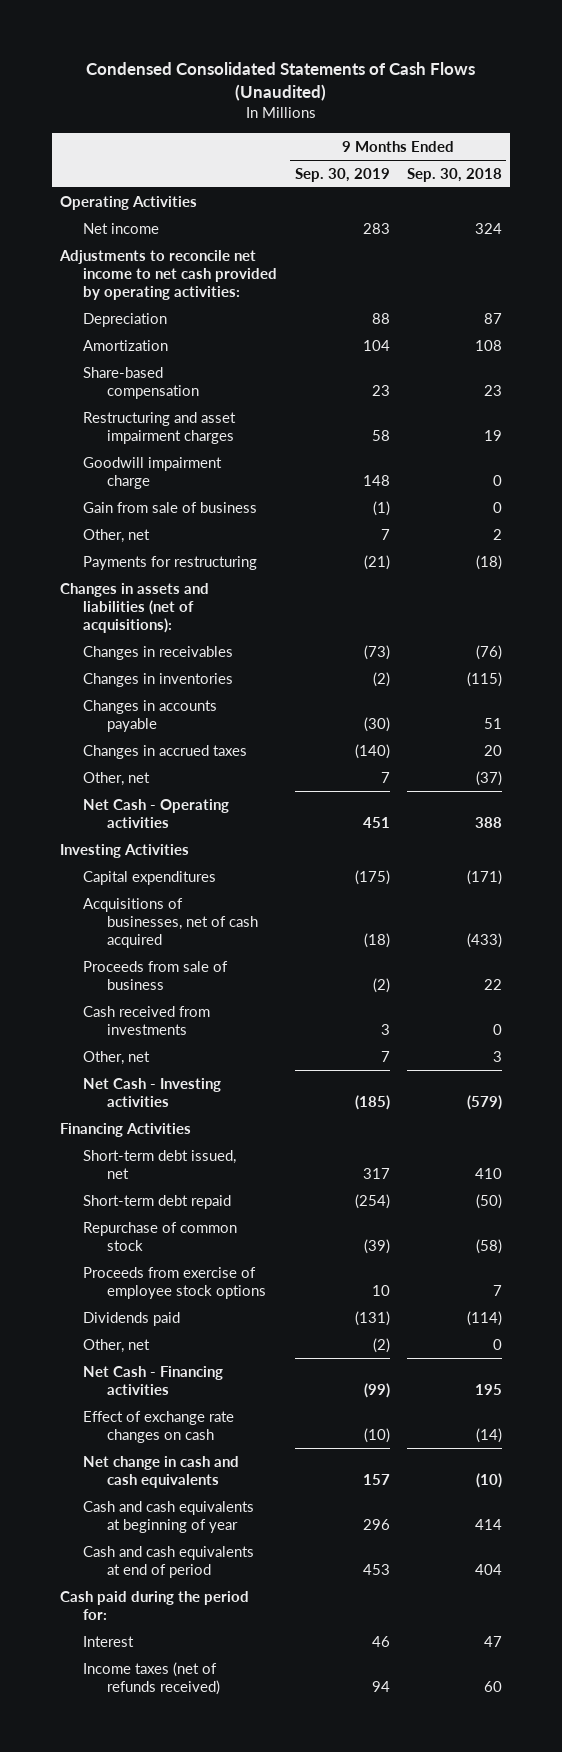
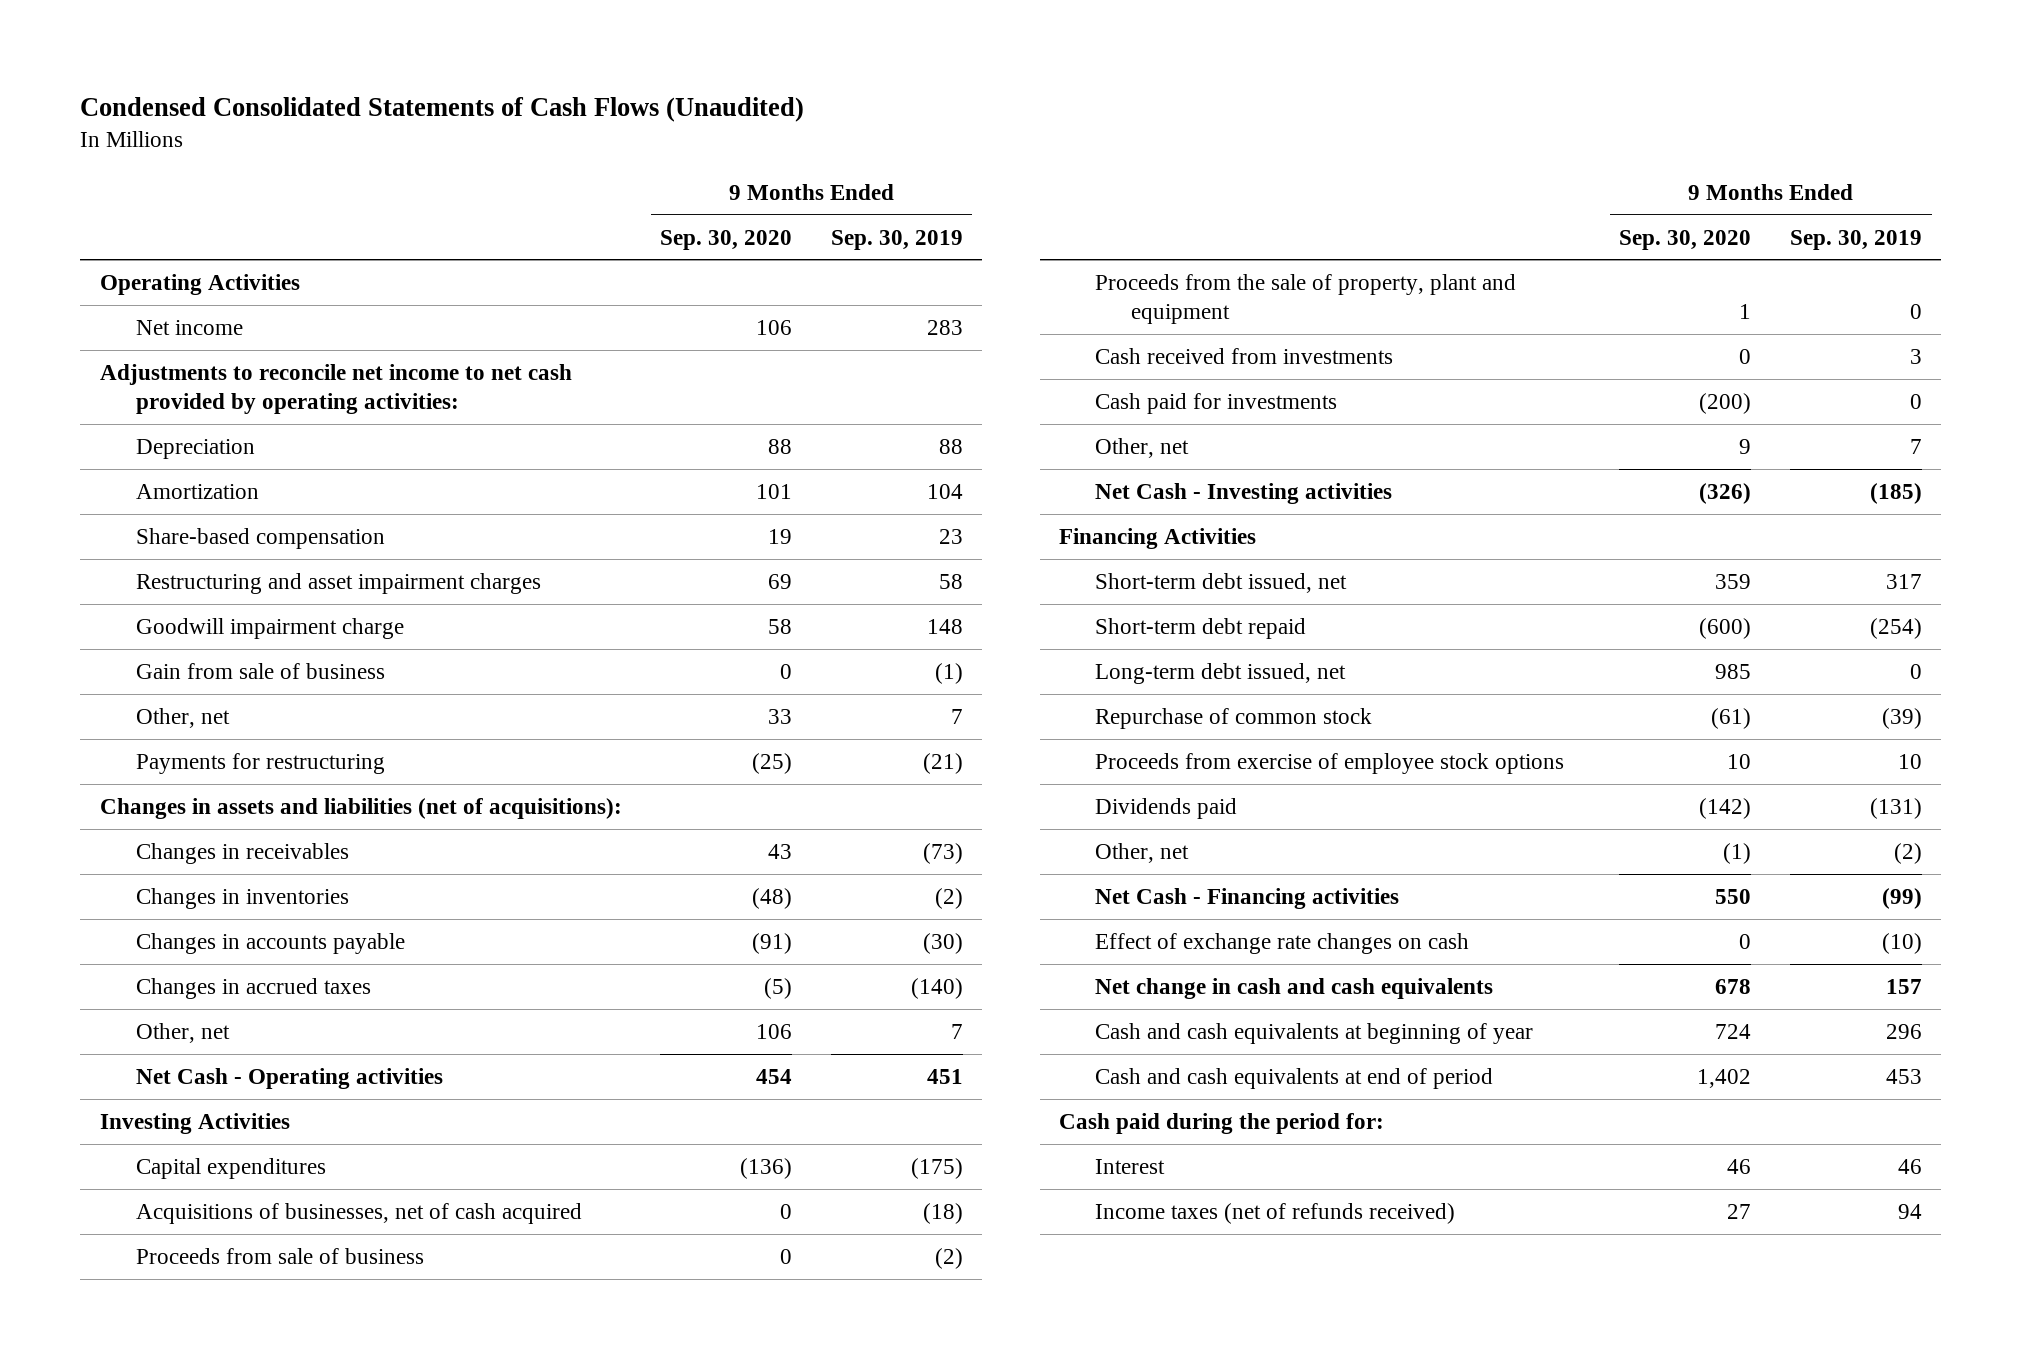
- | 9 Months Ended Sep. 30, 2019 | 9 Months Ended Sep. 30, 2018
+ | 9 Months Ended Sep. 30, 2020 | 9 Months Ended Sep. 30, 2019
+ Proceeds from the sale of property, plant and equipment | 1 | 0
+ Cash paid for investments | (200) | 0
+ Long-term debt issued, net | 985 | 0

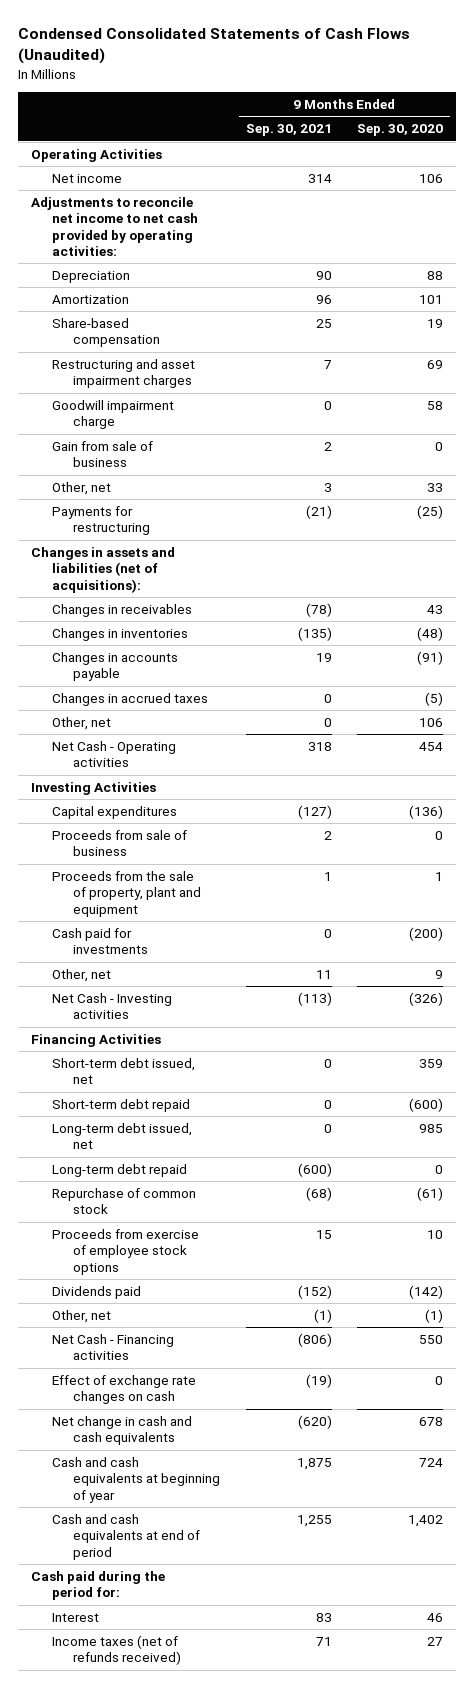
- | 9 Months Ended Sep. 30, 2020 | 9 Months Ended Sep. 30, 2019
+ | 9 Months Ended Sep. 30, 2021 | 9 Months Ended Sep. 30, 2020
- Acquisitions of businesses, net of cash acquired | 0 | (18)
- Cash received from investments | 0 | 3
+ Long-term debt repaid | (600) | 0

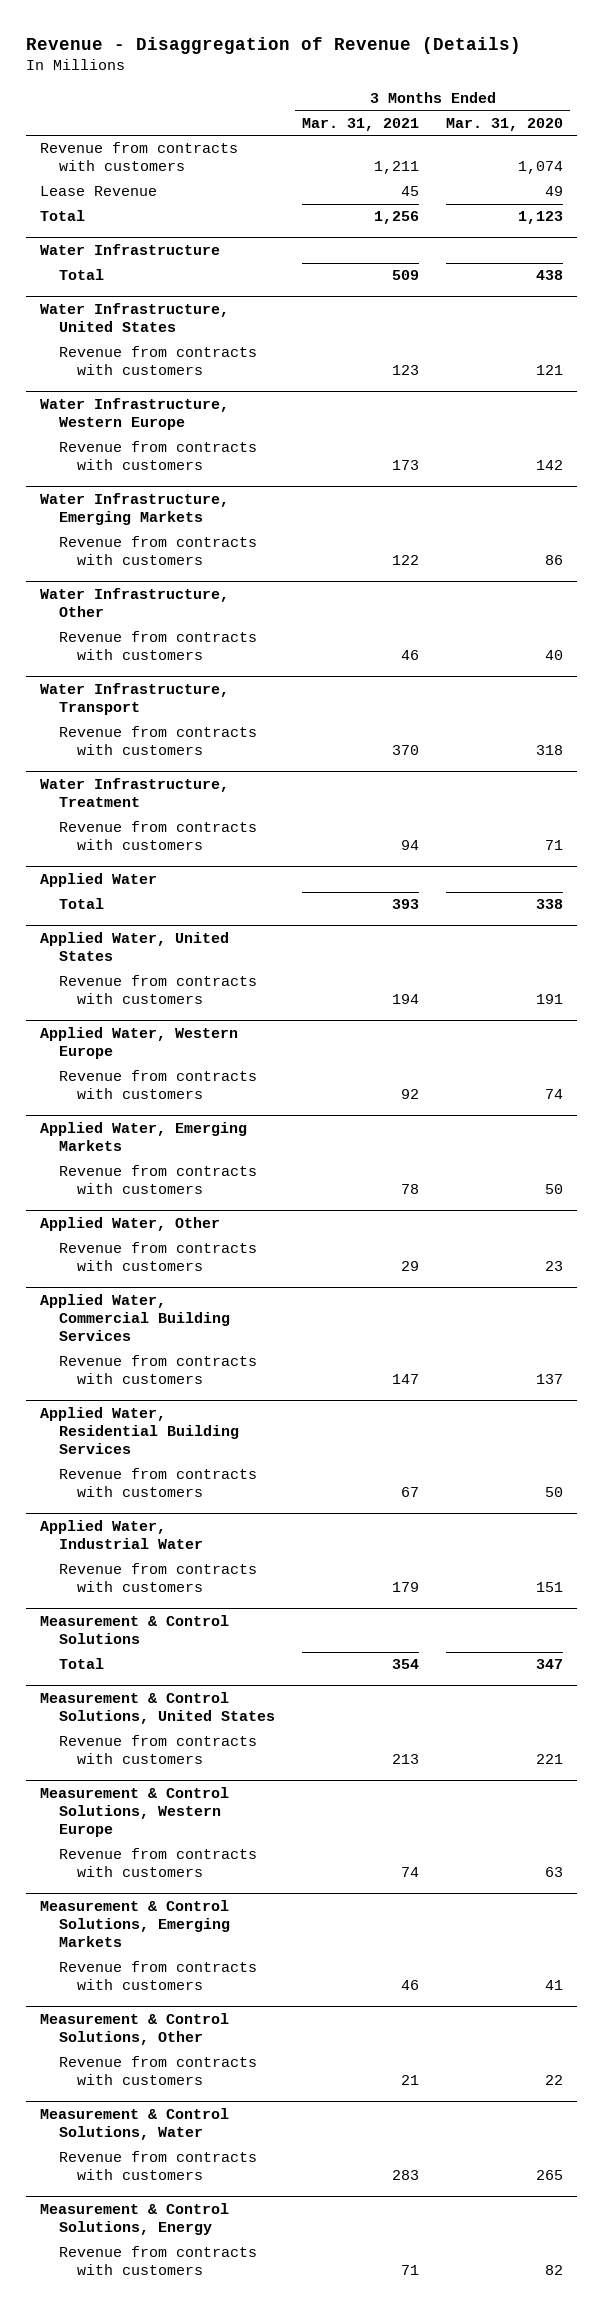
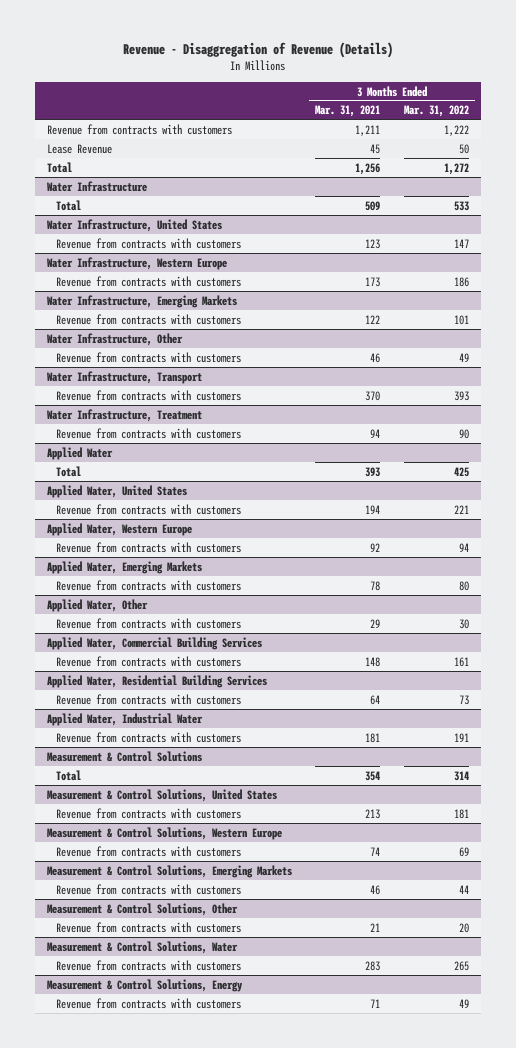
- | 3 Months Ended Mar. 31, 2021 | 3 Months Ended Mar. 31, 2020
+ | 3 Months Ended Mar. 31, 2021 | 3 Months Ended Mar. 31, 2022
@ Applied Water, Commercial Building Services
- Revenue from contracts with customers | 147 | 137
+ Revenue from contracts with customers | 148 | 161
@ Applied Water, Residential Building Services
- Revenue from contracts with customers | 67 | 50
+ Revenue from contracts with customers | 64 | 73
@ Applied Water, Industrial Water
- Revenue from contracts with customers | 179 | 151
+ Revenue from contracts with customers | 181 | 191

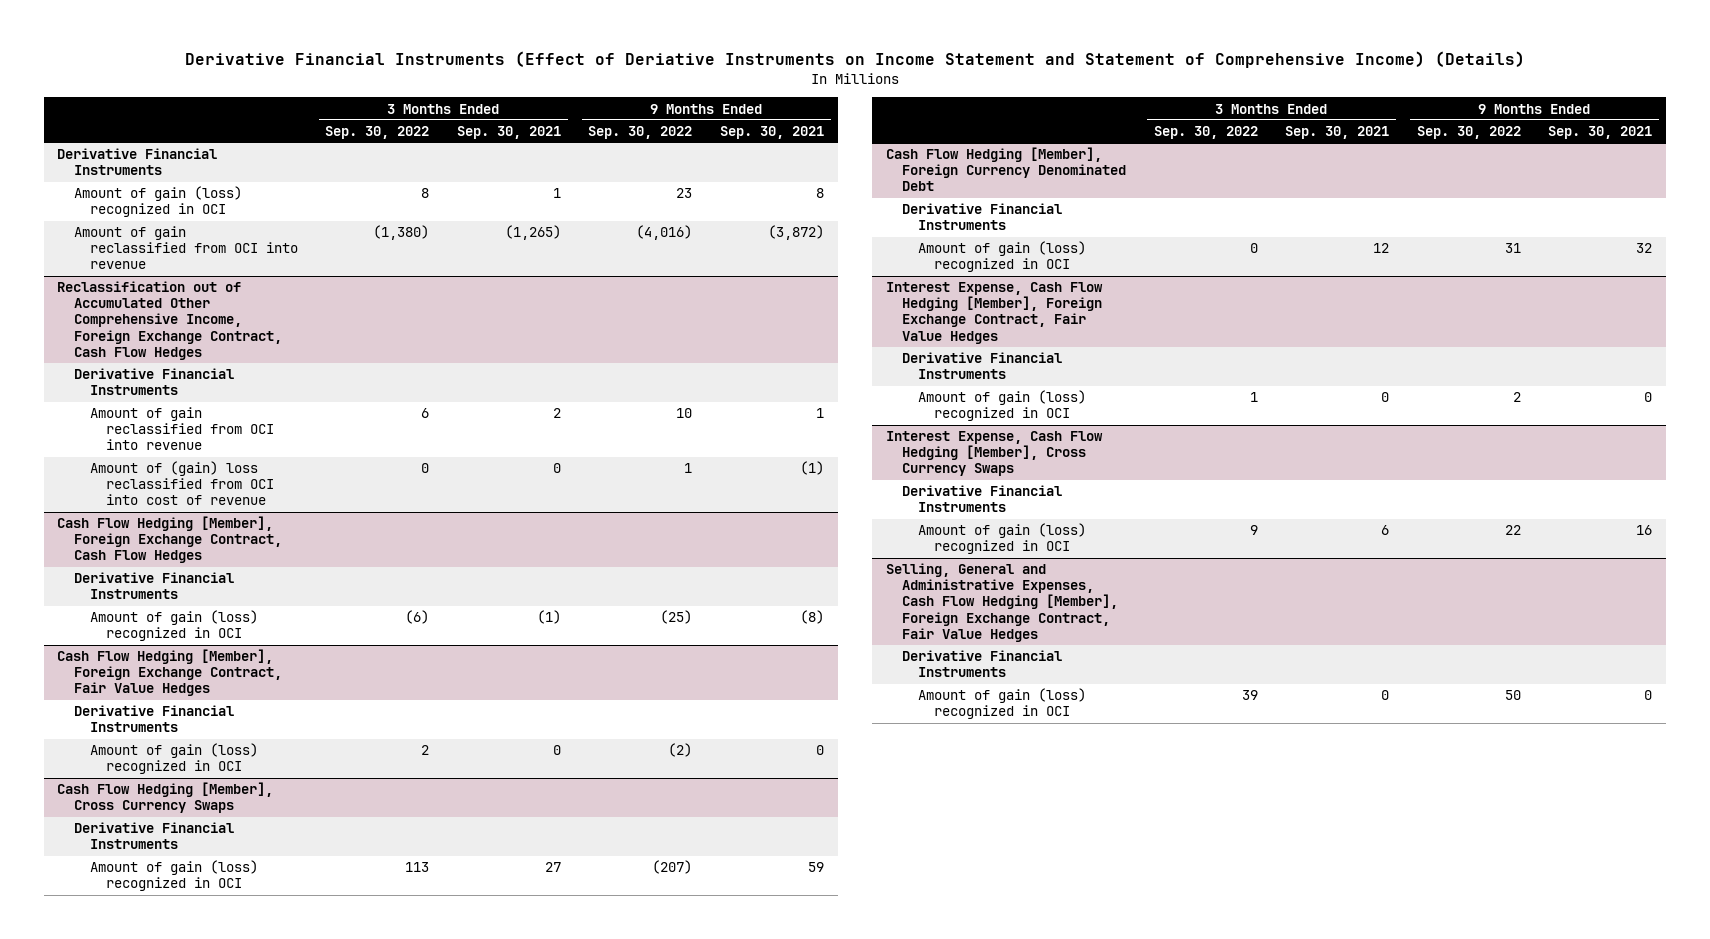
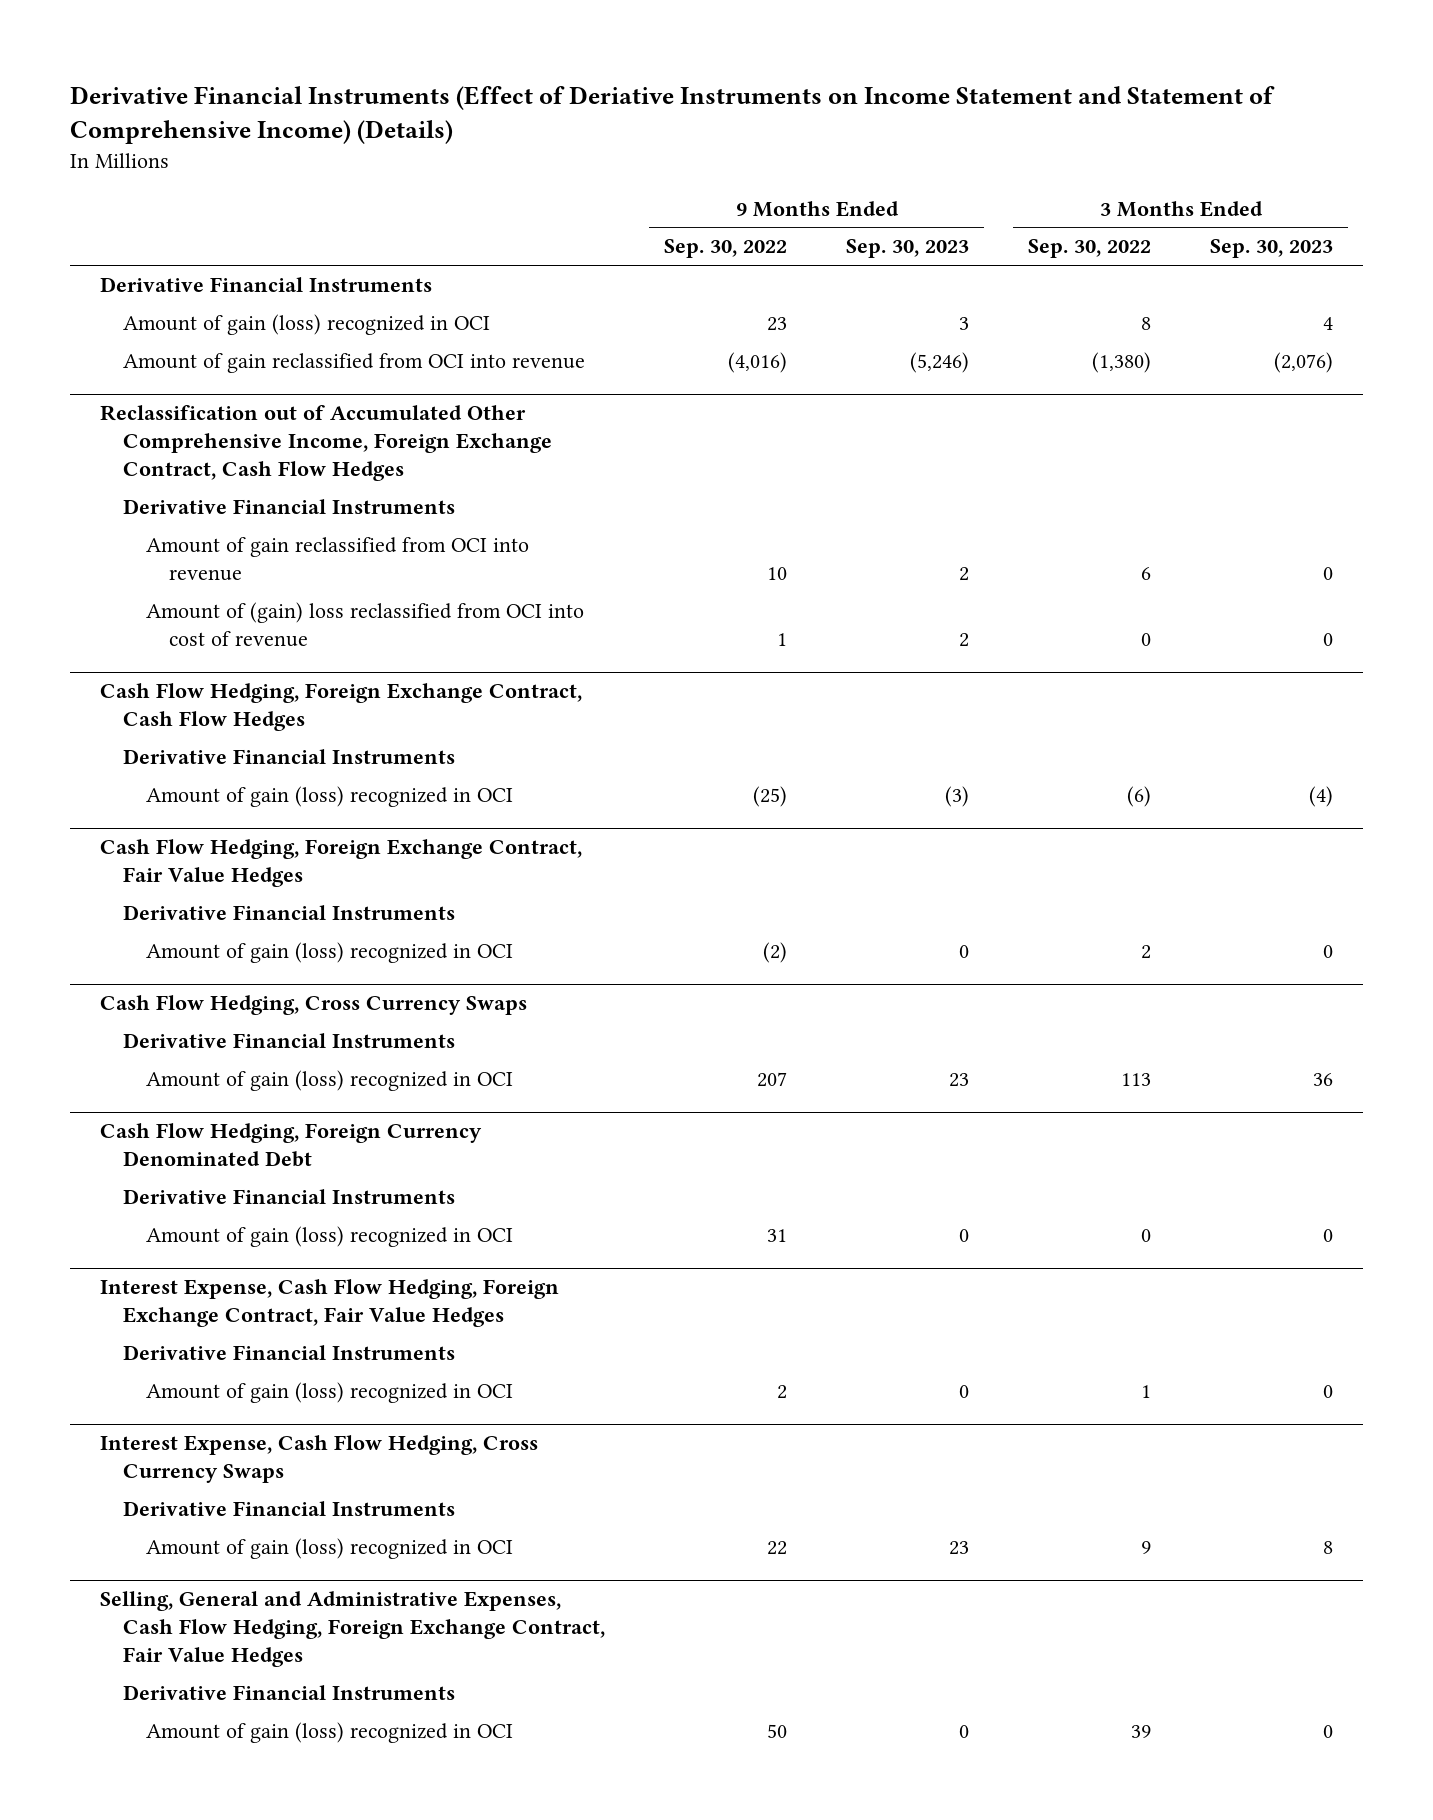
- | 3 Months Ended Sep. 30, 2022 | 3 Months Ended Sep. 30, 2021 | 9 Months Ended Sep. 30, 2022 | 9 Months Ended Sep. 30, 2021
+ | 9 Months Ended Sep. 30, 2022 | 9 Months Ended Sep. 30, 2023 | 3 Months Ended Sep. 30, 2022 | 3 Months Ended Sep. 30, 2023
- Cash Flow Hedging [Member], Foreign Exchange Contract, Cash Flow Hedges
+ Cash Flow Hedging, Foreign Exchange Contract, Cash Flow Hedges
- Cash Flow Hedging [Member], Foreign Exchange Contract, Fair Value Hedges
+ Cash Flow Hedging, Foreign Exchange Contract, Fair Value Hedges
- Cash Flow Hedging [Member], Cross Currency Swaps
+ Cash Flow Hedging, Cross Currency Swaps
- Amount of gain (loss) recognized in OCI | 113 | 27 | (207) | 59
- Cash Flow Hedging [Member], Foreign Currency Denominated Debt
+ Amount of gain (loss) recognized in OCI | 207 | 23 | 113 | 36
+ Cash Flow Hedging, Foreign Currency Denominated Debt
- Interest Expense, Cash Flow Hedging [Member], Foreign Exchange Contract, Fair Value Hedges
+ Interest Expense, Cash Flow Hedging, Foreign Exchange Contract, Fair Value Hedges
- Interest Expense, Cash Flow Hedging [Member], Cross Currency Swaps
+ Interest Expense, Cash Flow Hedging, Cross Currency Swaps
- Selling, General and Administrative Expenses, Cash Flow Hedging [Member], Foreign Exchange Contract, Fair Value Hedges
+ Selling, General and Administrative Expenses, Cash Flow Hedging, Foreign Exchange Contract, Fair Value Hedges

